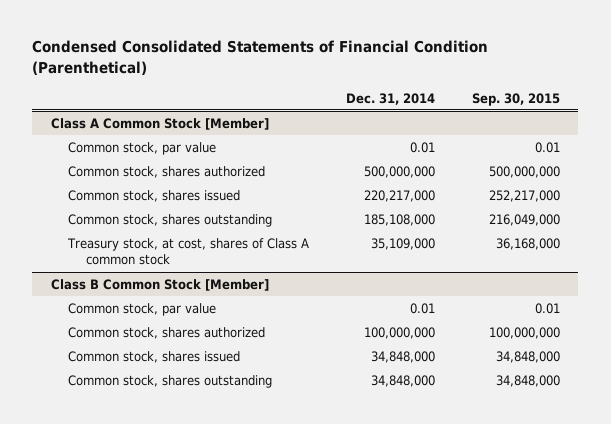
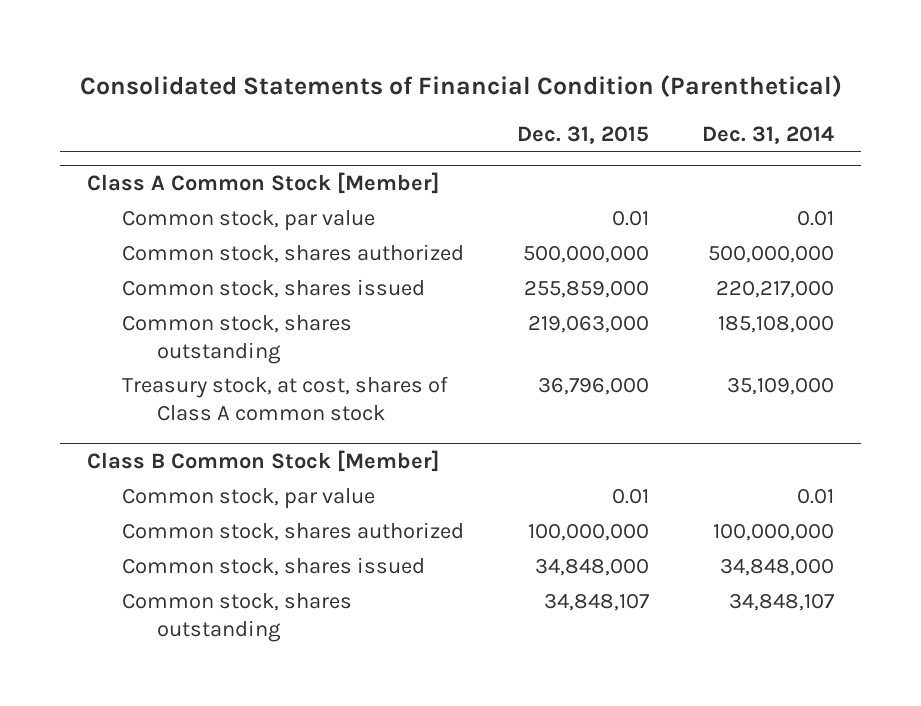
- Condensed Consolidated Statements of Financial Condition (Parenthetical)
+ Consolidated Statements of Financial Condition (Parenthetical)
- | Dec. 31, 2014 | Sep. 30, 2015
+ | Dec. 31, 2015 | Dec. 31, 2014
@ Class B Common Stock [Member]
- Common stock, shares outstanding | 34,848,000 | 34,848,000
+ Common stock, shares outstanding | 34,848,107 | 34,848,107

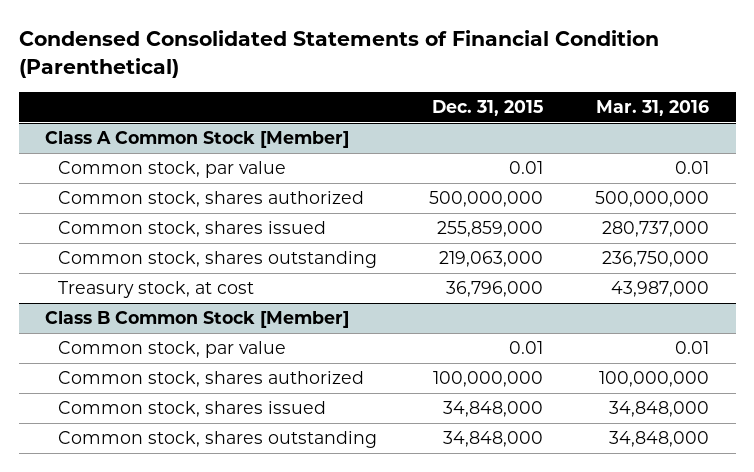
- Consolidated Statements of Financial Condition (Parenthetical)
+ Condensed Consolidated Statements of Financial Condition (Parenthetical)
- | Dec. 31, 2015 | Dec. 31, 2014
+ | Dec. 31, 2015 | Mar. 31, 2016
@ Class A Common Stock [Member]
- Treasury stock, at cost, shares of Class A common stock | 36,796,000 | 35,109,000
+ Treasury stock, at cost | 36,796,000 | 43,987,000
@ Class B Common Stock [Member]
- Common stock, shares outstanding | 34,848,107 | 34,848,107
+ Common stock, shares outstanding | 34,848,000 | 34,848,000

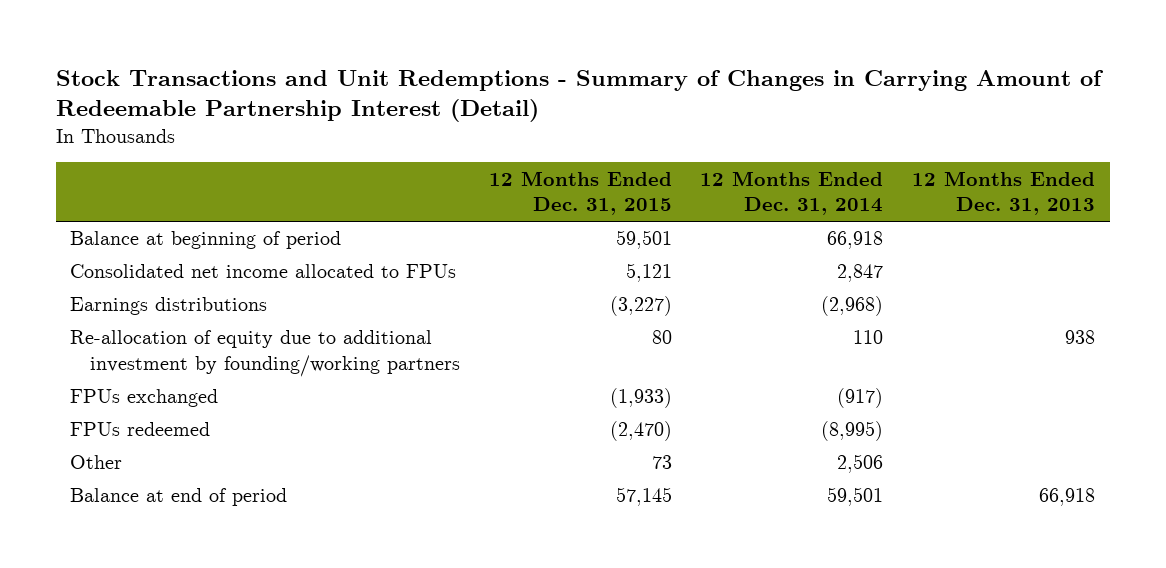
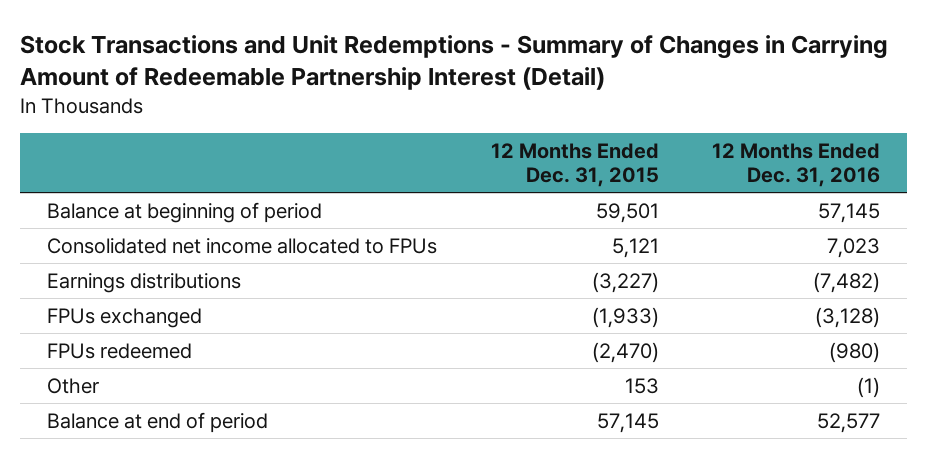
- | 12 Months Ended Dec. 31, 2015 | 12 Months Ended Dec. 31, 2014 | 12 Months Ended Dec. 31, 2013
+ | 12 Months Ended Dec. 31, 2015 | 12 Months Ended Dec. 31, 2016
- Re-allocation of equity due to additional investment by founding/working partners | 80 | 110 | 938
- Other | 73 | 2,506 |
+ Other | 153 | (1)

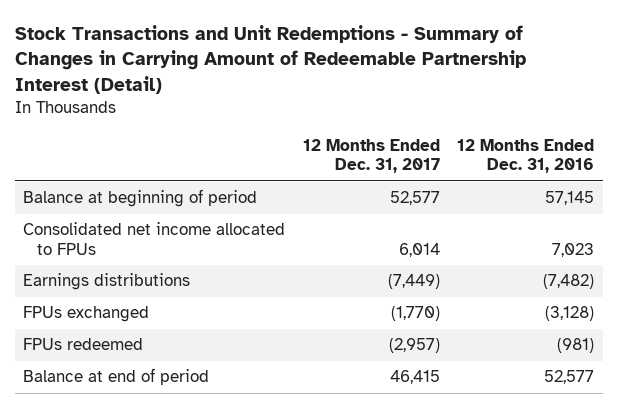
- | 12 Months Ended Dec. 31, 2015 | 12 Months Ended Dec. 31, 2016
+ | 12 Months Ended Dec. 31, 2017 | 12 Months Ended Dec. 31, 2016
- FPUs redeemed | (2,470) | (980)
- Other | 153 | (1)
+ FPUs redeemed | (2,957) | (981)

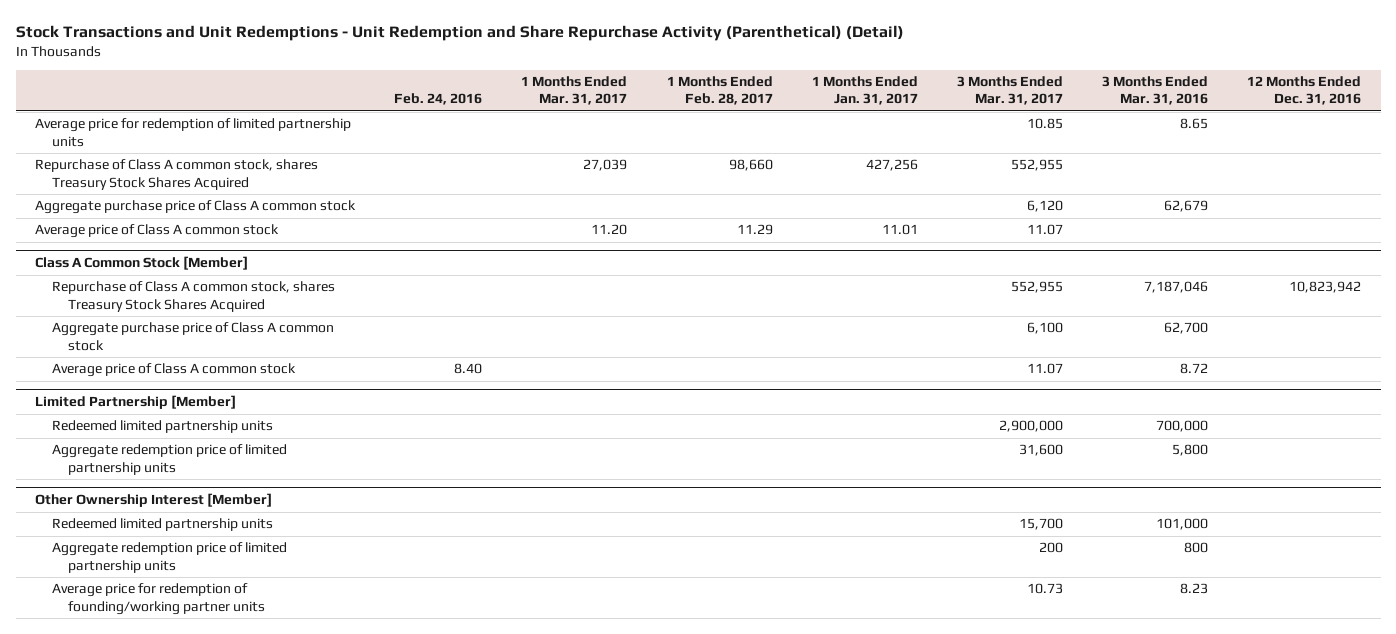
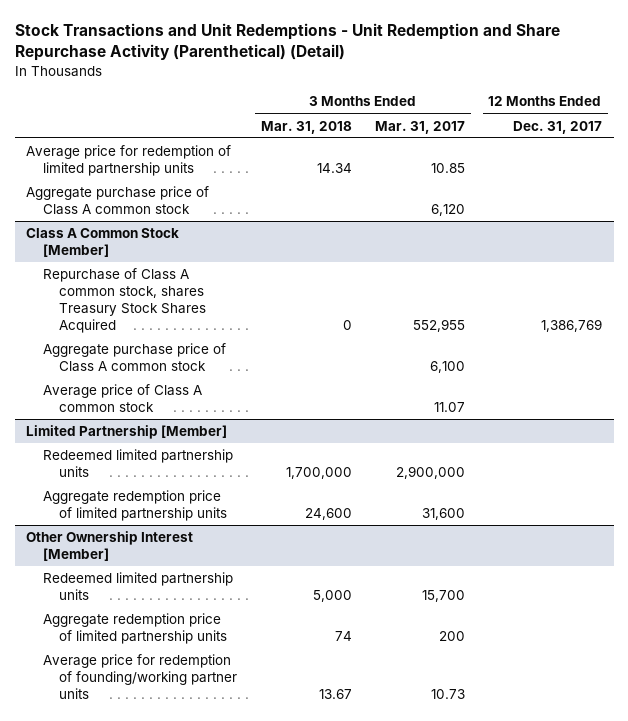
- | Feb. 24, 2016 | 1 Months Ended Mar. 31, 2017 | 1 Months Ended Feb. 28, 2017 | 1 Months Ended Jan. 31, 2017 | 3 Months Ended Mar. 31, 2017 | 3 Months Ended Mar. 31, 2016 | 12 Months Ended Dec. 31, 2016
+ | 3 Months Ended Mar. 31, 2018 | 3 Months Ended Mar. 31, 2017 | 12 Months Ended Dec. 31, 2017
- Repurchase of Class A common stock, shares Treasury Stock Shares Acquired | | 27,039 | 98,660 | 427,256 | 552,955 | |
- Average price of Class A common stock | | 11.20 | 11.29 | 11.01 | 11.07 | |

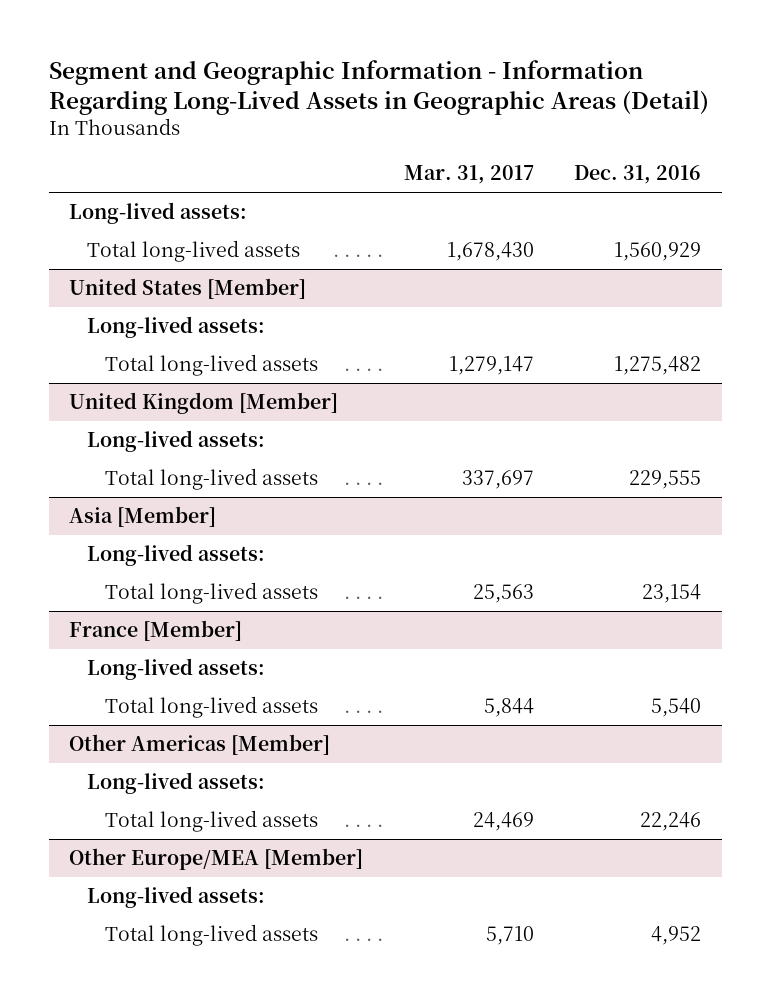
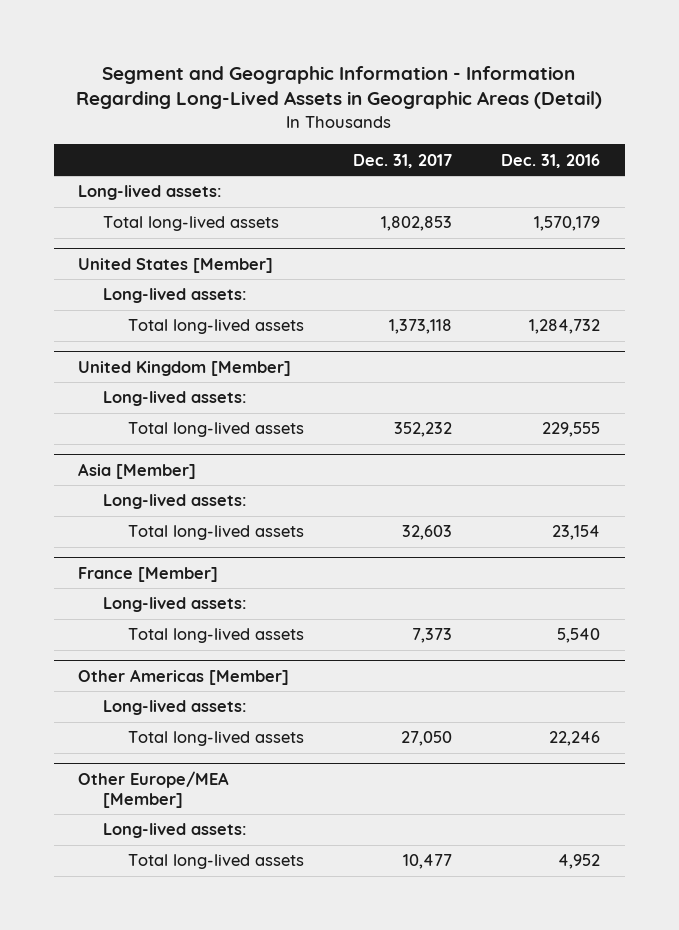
- | Mar. 31, 2017 | Dec. 31, 2016
+ | Dec. 31, 2017 | Dec. 31, 2016
- Total long-lived assets | 1,678,430 | 1,560,929
+ Total long-lived assets | 1,802,853 | 1,570,179
@ United States [Member]
- Total long-lived assets | 1,279,147 | 1,275,482
+ Total long-lived assets | 1,373,118 | 1,284,732

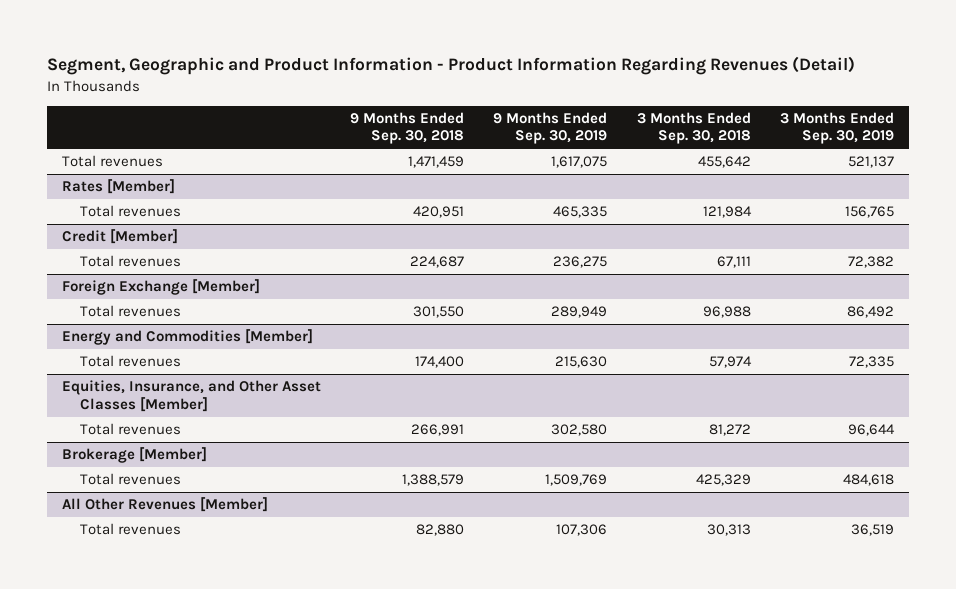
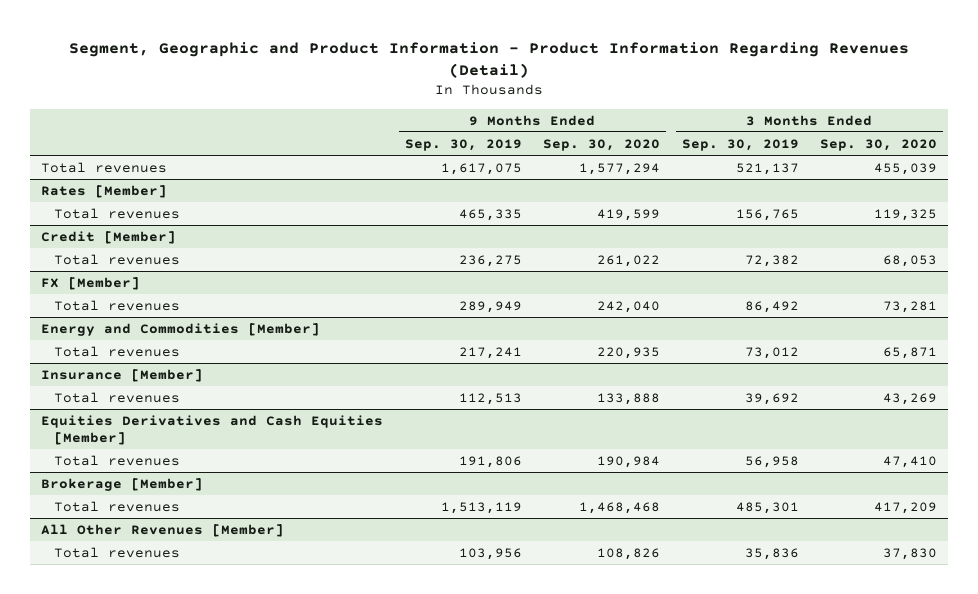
- | 9 Months Ended Sep. 30, 2018 | 9 Months Ended Sep. 30, 2019 | 3 Months Ended Sep. 30, 2018 | 3 Months Ended Sep. 30, 2019
+ | 9 Months Ended Sep. 30, 2019 | 9 Months Ended Sep. 30, 2020 | 3 Months Ended Sep. 30, 2019 | 3 Months Ended Sep. 30, 2020
- Foreign Exchange [Member]
+ FX [Member]
@ Energy and Commodities [Member]
- Total revenues | 174,400 | 215,630 | 57,974 | 72,335
- Equities, Insurance, and Other Asset Classes [Member]
- Total revenues | 266,991 | 302,580 | 81,272 | 96,644
@ Energy and Commodities [Member]
+ Total revenues | 217,241 | 220,935 | 73,012 | 65,871
+ Insurance [Member]
+ Total revenues | 112,513 | 133,888 | 39,692 | 43,269
+ Equities Derivatives and Cash Equities [Member]
+ Total revenues | 191,806 | 190,984 | 56,958 | 47,410
@ Brokerage [Member]
- Total revenues | 1,388,579 | 1,509,769 | 425,329 | 484,618
+ Total revenues | 1,513,119 | 1,468,468 | 485,301 | 417,209
@ All Other Revenues [Member]
- Total revenues | 82,880 | 107,306 | 30,313 | 36,519
+ Total revenues | 103,956 | 108,826 | 35,836 | 37,830

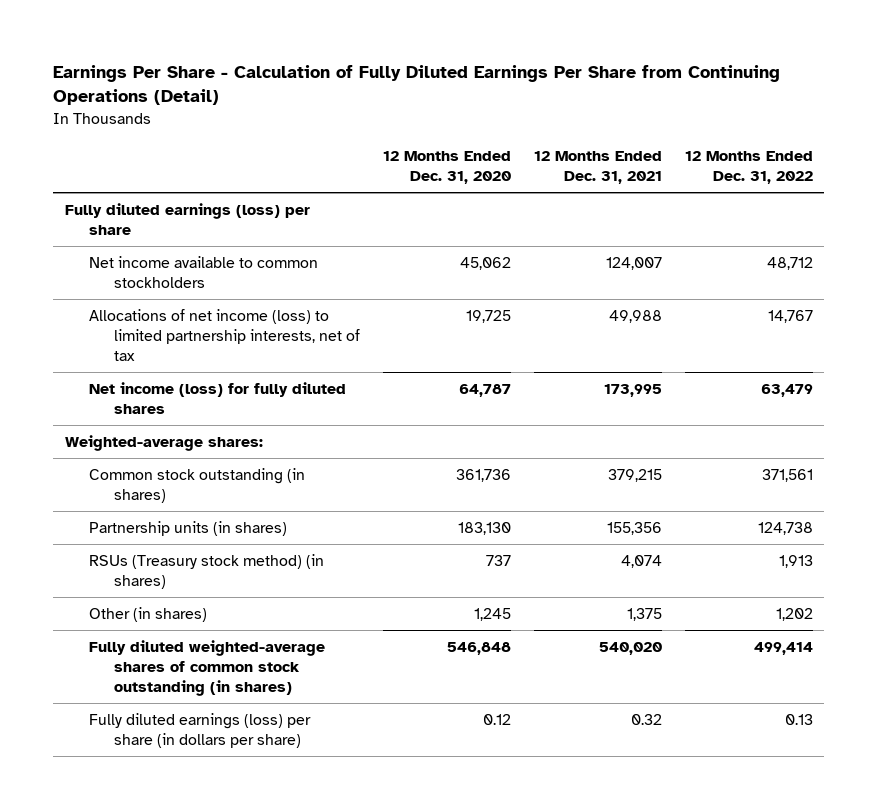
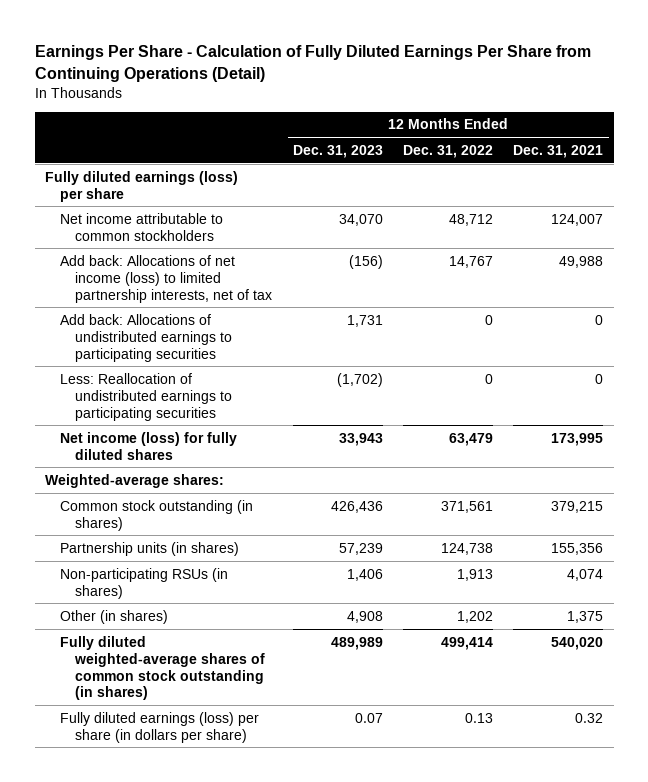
- | 12 Months Ended Dec. 31, 2020 | 12 Months Ended Dec. 31, 2021 | 12 Months Ended Dec. 31, 2022
+ | 12 Months Ended Dec. 31, 2023 | 12 Months Ended Dec. 31, 2022 | 12 Months Ended Dec. 31, 2021
- Net income available to common stockholders | 45,062 | 124,007 | 48,712
- Allocations of net income (loss) to limited partnership interests, net of tax | 19,725 | 49,988 | 14,767
+ Net income attributable to common stockholders | 34,070 | 48,712 | 124,007
+ Add back: Allocations of net income (loss) to limited partnership interests, net of tax | (156) | 14,767 | 49,988
+ Add back: Allocations of undistributed earnings to participating securities | 1,731 | 0 | 0
+ Less: Reallocation of undistributed earnings to participating securities | (1,702) | 0 | 0
- RSUs (Treasury stock method) (in shares) | 737 | 4,074 | 1,913
+ Non-participating RSUs (in shares) | 1,406 | 1,913 | 4,074

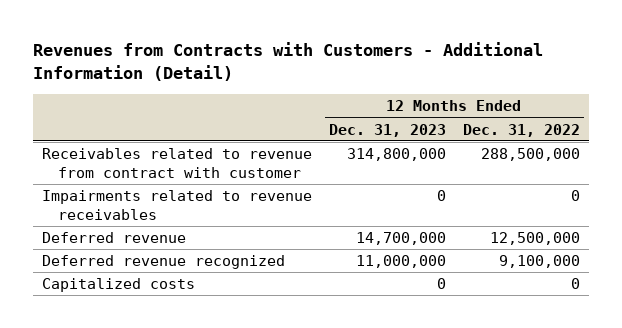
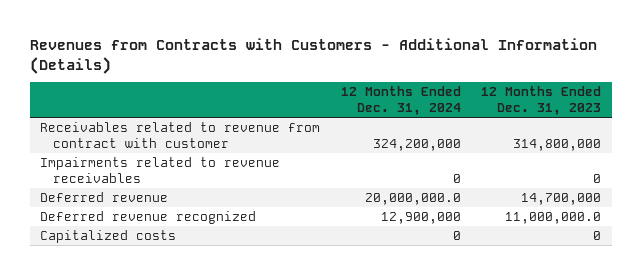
- Revenues from Contracts with Customers - Additional Information (Detail)
+ Revenues from Contracts with Customers - Additional Information (Details)
- | 12 Months Ended Dec. 31, 2023 | 12 Months Ended Dec. 31, 2022
+ | 12 Months Ended Dec. 31, 2024 | 12 Months Ended Dec. 31, 2023
- Deferred revenue recognized | 11,000,000 | 9,100,000
+ Deferred revenue recognized | 12,900,000 | 11,000,000.0

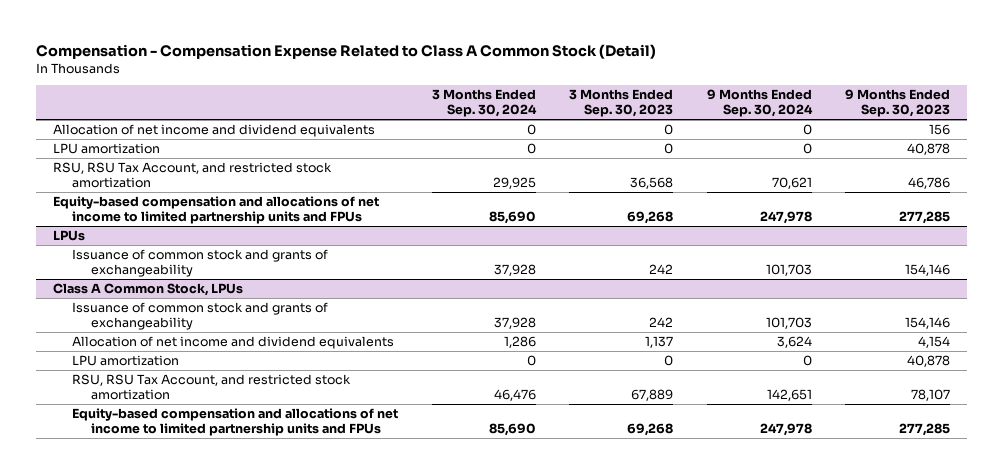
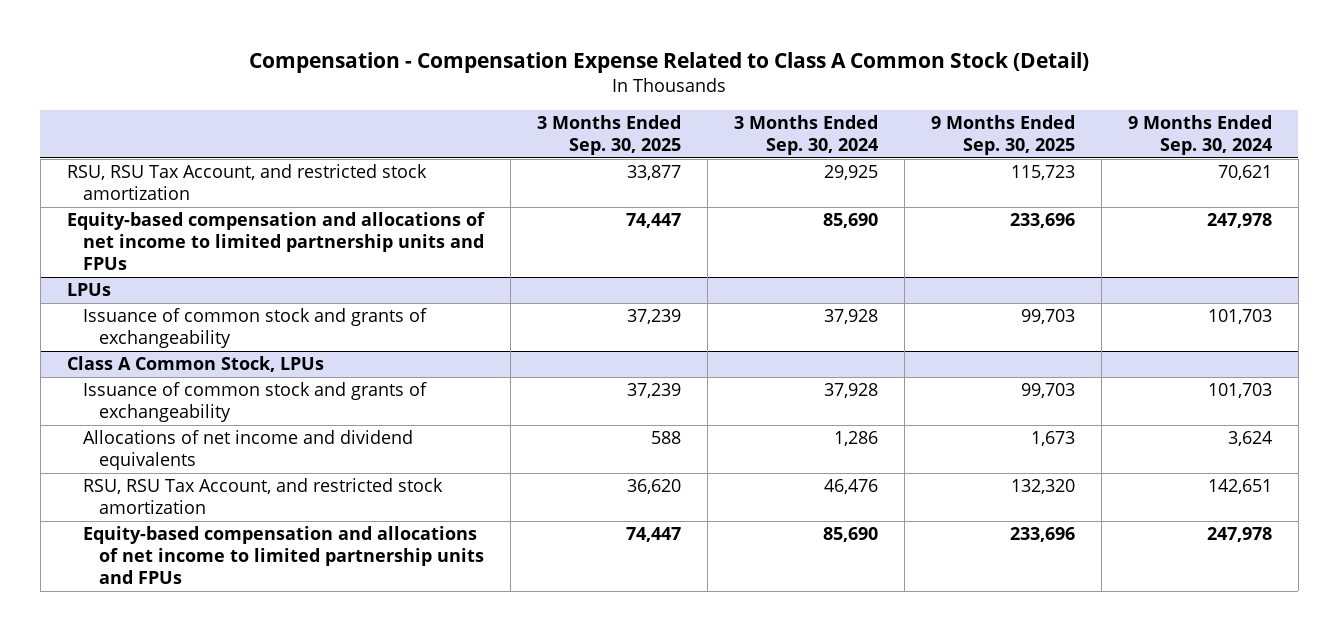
- | 3 Months Ended Sep. 30, 2024 | 3 Months Ended Sep. 30, 2023 | 9 Months Ended Sep. 30, 2024 | 9 Months Ended Sep. 30, 2023
+ | 3 Months Ended Sep. 30, 2025 | 3 Months Ended Sep. 30, 2024 | 9 Months Ended Sep. 30, 2025 | 9 Months Ended Sep. 30, 2024
- Allocation of net income and dividend equivalents | 0 | 0 | 0 | 156
- LPU amortization | 0 | 0 | 0 | 40,878
@ Class A Common Stock, LPUs
- Allocation of net income and dividend equivalents | 1,286 | 1,137 | 3,624 | 4,154
- LPU amortization | 0 | 0 | 0 | 40,878
+ Allocations of net income and dividend equivalents | 588 | 1,286 | 1,673 | 3,624

